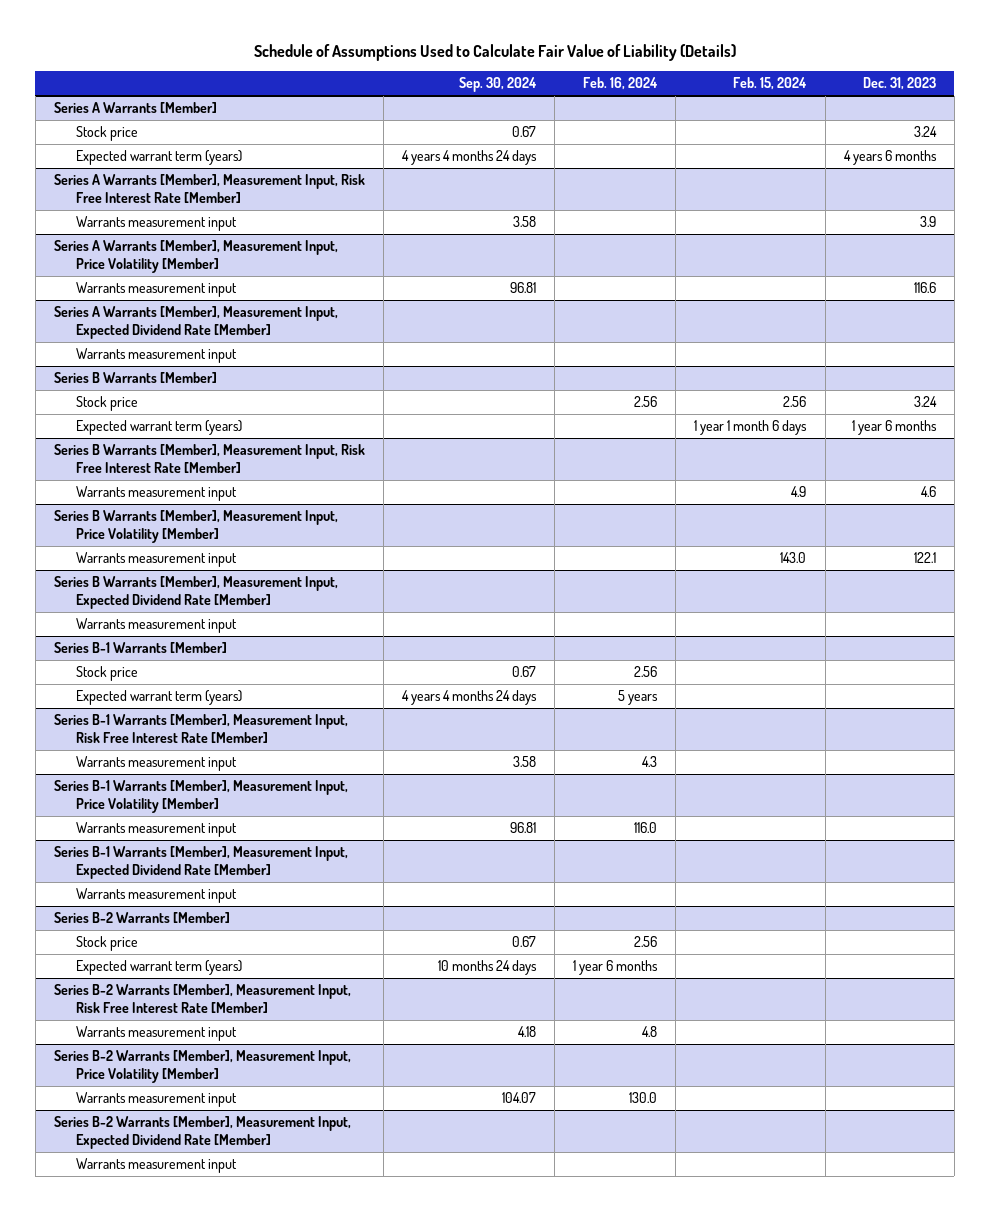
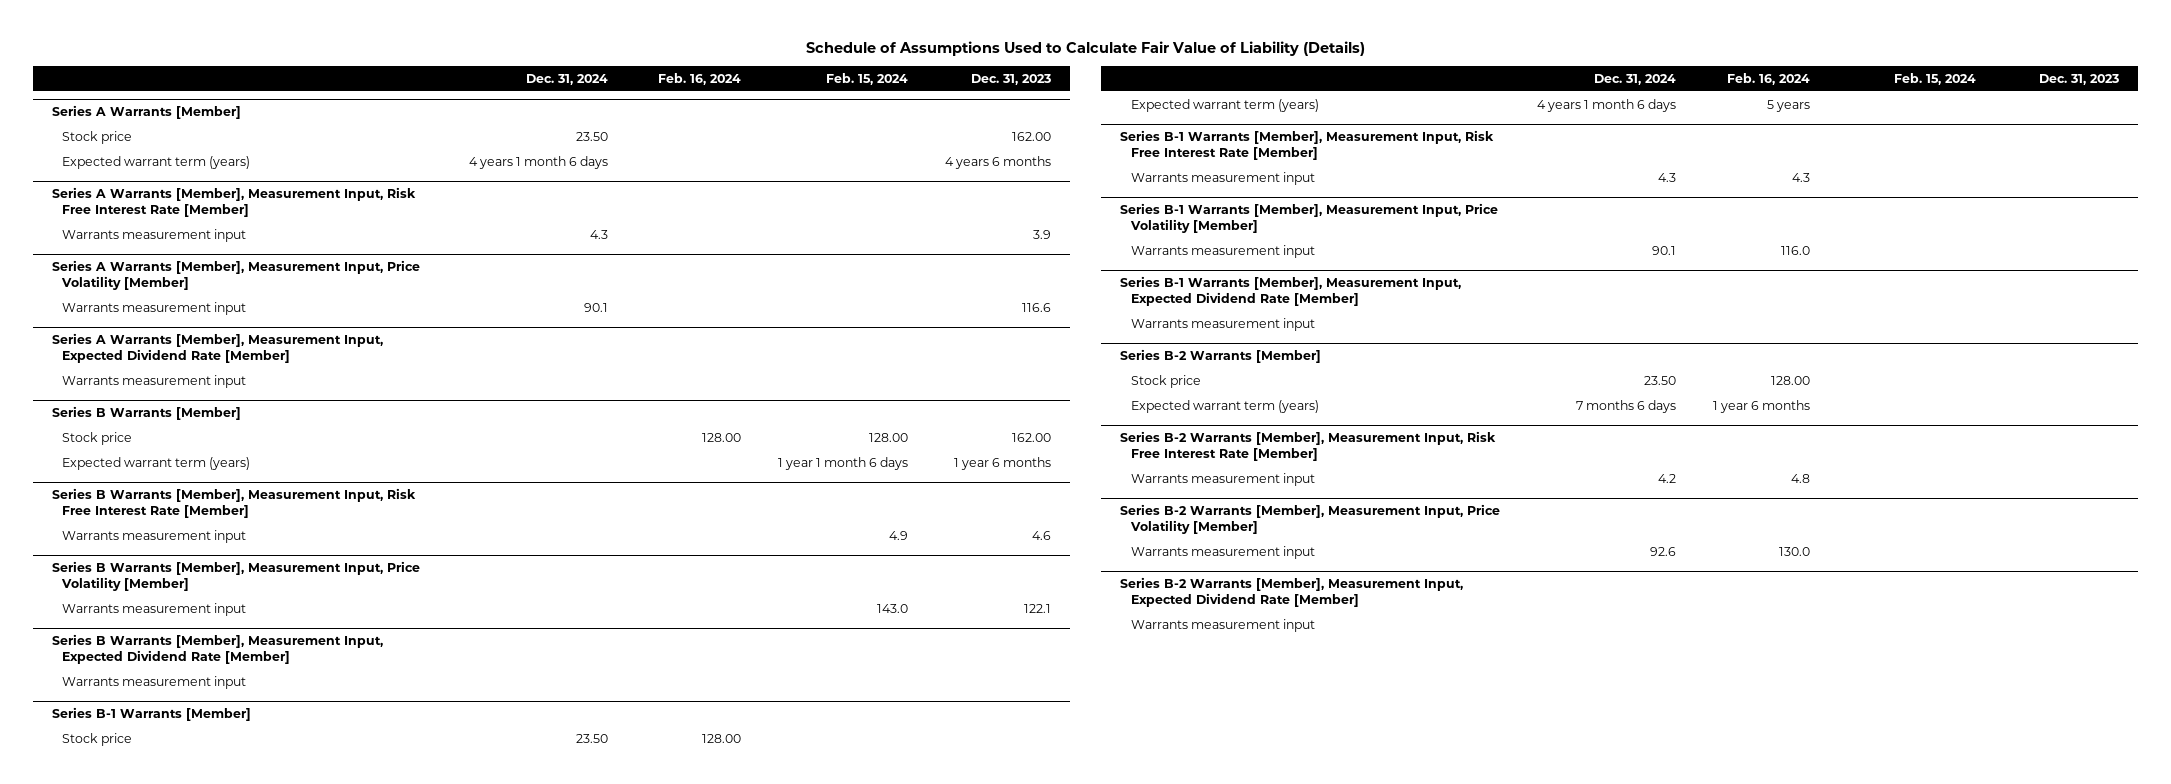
- | Sep. 30, 2024 | Feb. 16, 2024 | Feb. 15, 2024 | Dec. 31, 2023
+ | Dec. 31, 2024 | Feb. 16, 2024 | Feb. 15, 2024 | Dec. 31, 2023
@ Series A Warrants [Member]
- Stock price | 0.67 | | | 3.24
+ Stock price | 23.50 | | | 162.00
@ Series B Warrants [Member]
- Stock price | | 2.56 | 2.56 | 3.24
+ Stock price | | 128.00 | 128.00 | 162.00
@ Series B-1 Warrants [Member]
- Stock price | 0.67 | 2.56 | |
+ Stock price | 23.50 | 128.00 | |
@ Series B-2 Warrants [Member]
- Stock price | 0.67 | 2.56 | |
+ Stock price | 23.50 | 128.00 | |

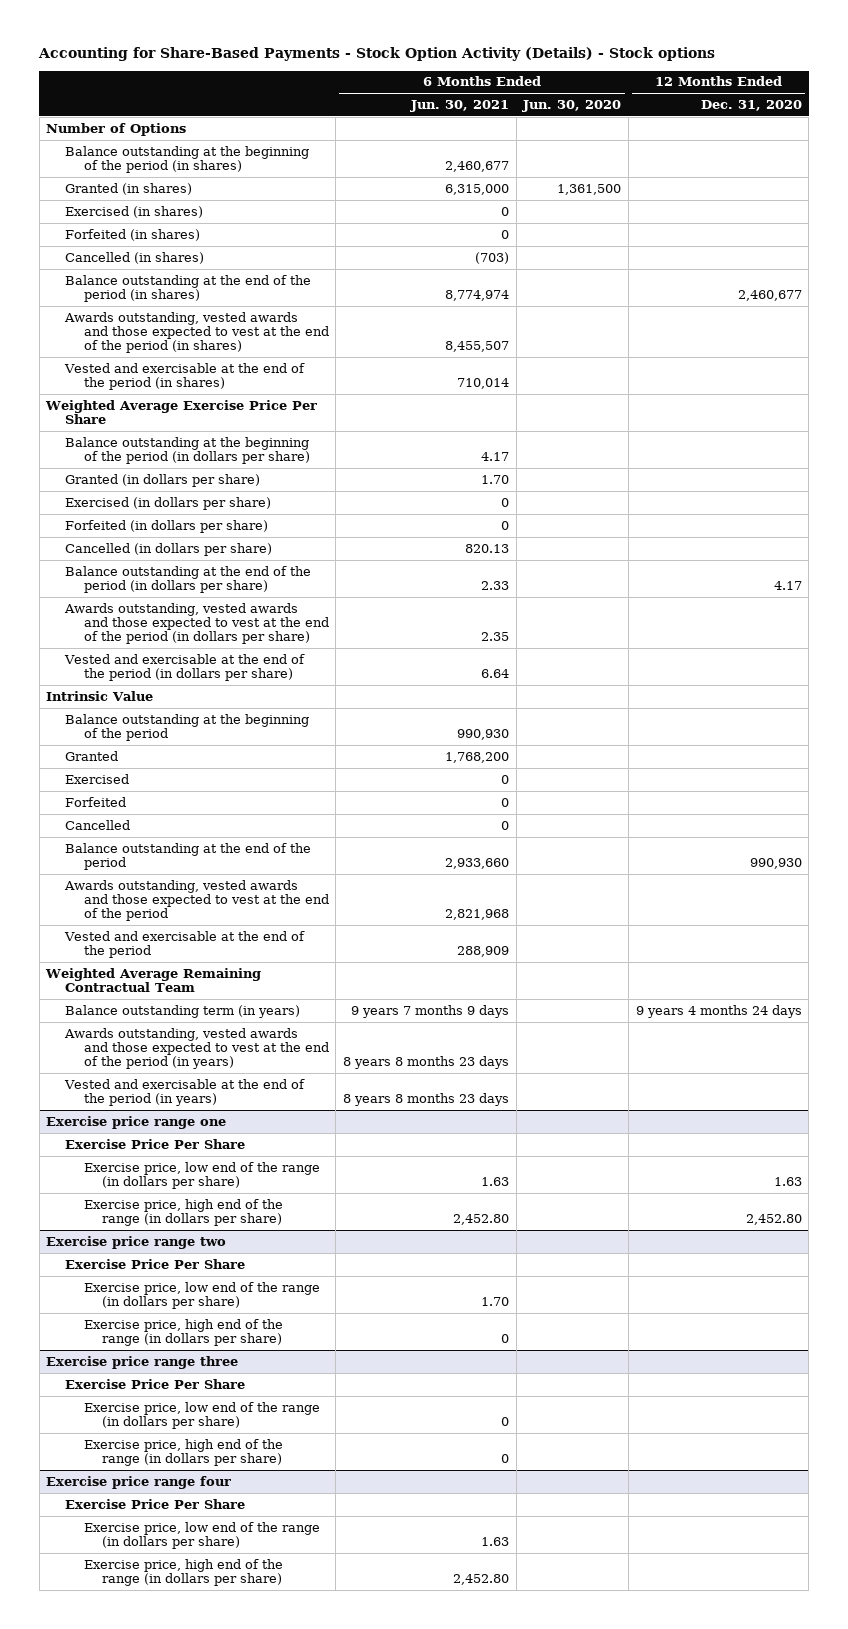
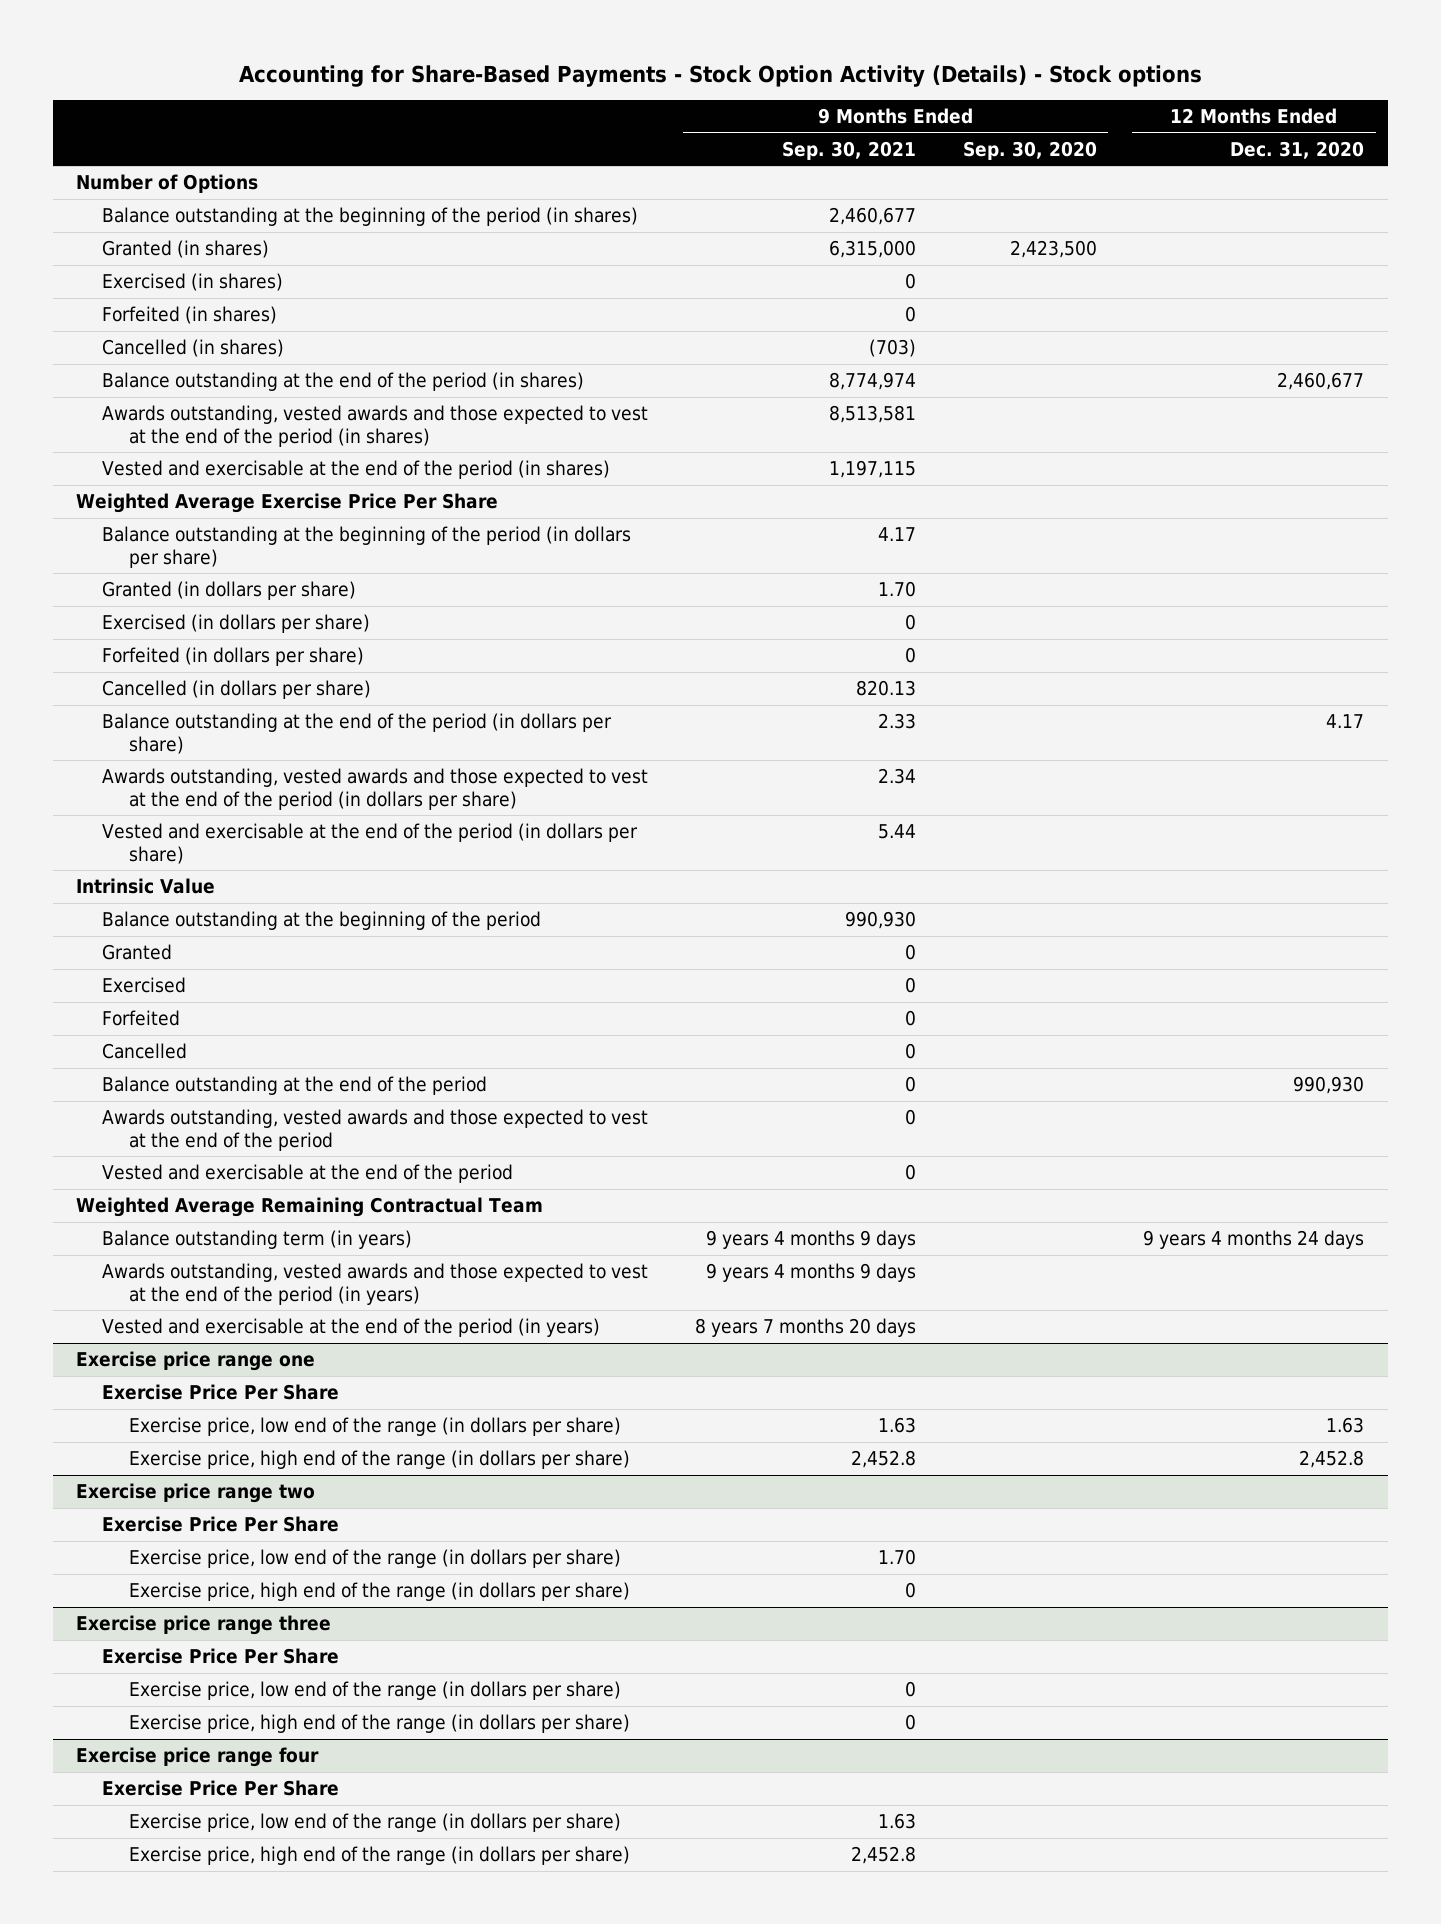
- | 6 Months Ended Jun. 30, 2021 | 6 Months Ended Jun. 30, 2020 | 12 Months Ended Dec. 31, 2020
+ | 9 Months Ended Sep. 30, 2021 | 9 Months Ended Sep. 30, 2020 | 12 Months Ended Dec. 31, 2020
@ Exercise price range one
- Exercise price, high end of the range (in dollars per share) | 2,452.80 | | 2,452.80
+ Exercise price, high end of the range (in dollars per share) | 2,452.8 | | 2,452.8

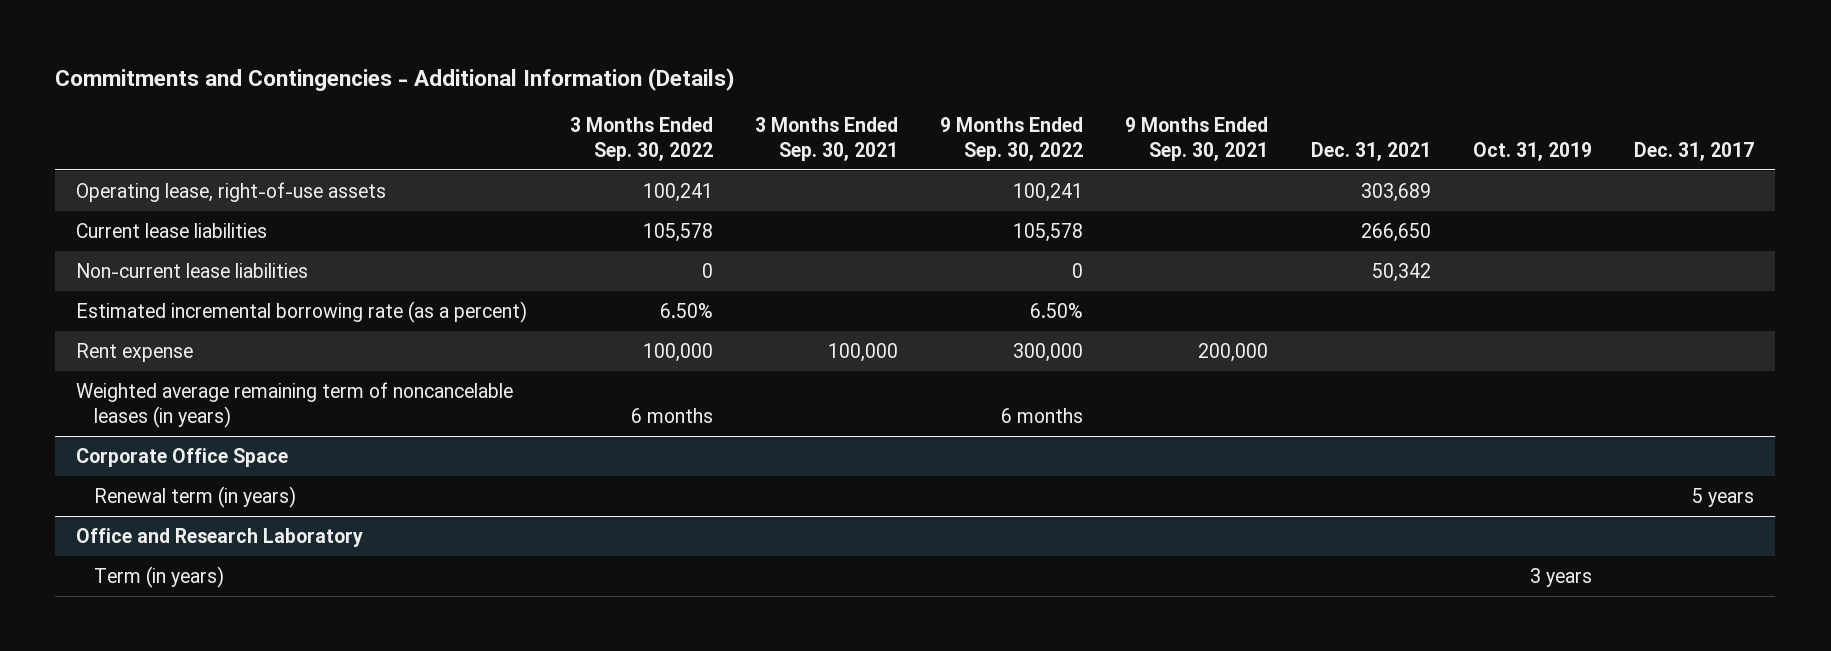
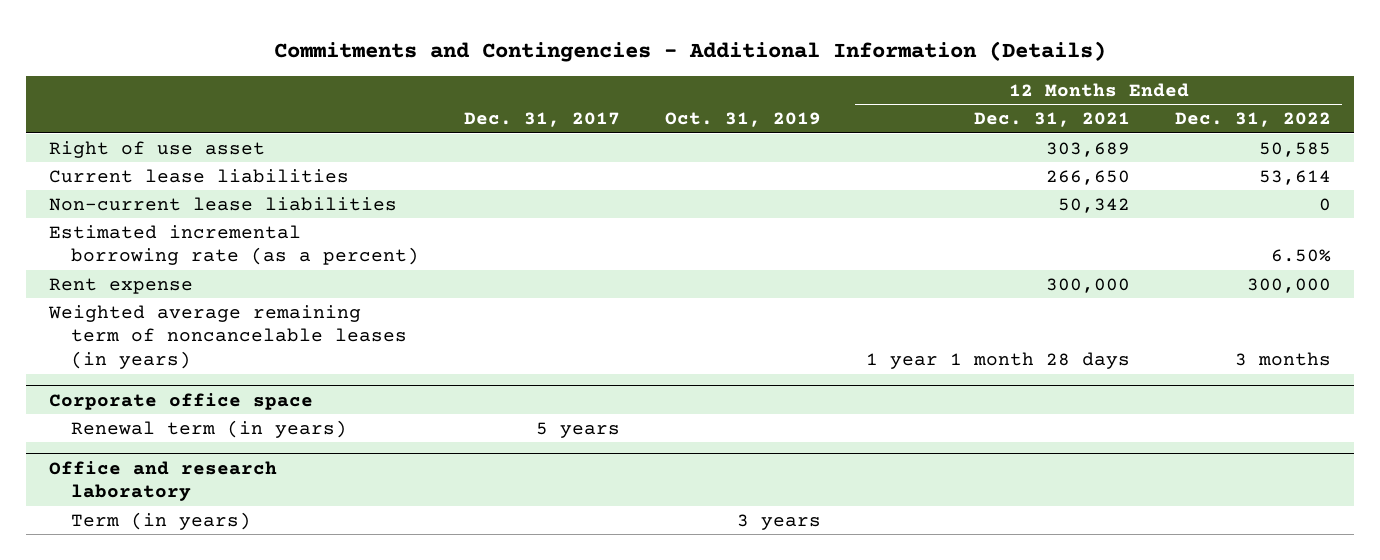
- | 3 Months Ended Sep. 30, 2022 | 3 Months Ended Sep. 30, 2021 | 9 Months Ended Sep. 30, 2022 | 9 Months Ended Sep. 30, 2021 | Dec. 31, 2021 | Oct. 31, 2019 | Dec. 31, 2017
+ | Dec. 31, 2017 | Oct. 31, 2019 | 12 Months Ended Dec. 31, 2021 | 12 Months Ended Dec. 31, 2022
- Operating lease, right-of-use assets | 100,241 | | 100,241 | | 303,689 | |
+ Right of use asset | | | 303,689 | 50,585
- Corporate Office Space
+ Corporate office space
- Office and Research Laboratory
+ Office and research laboratory

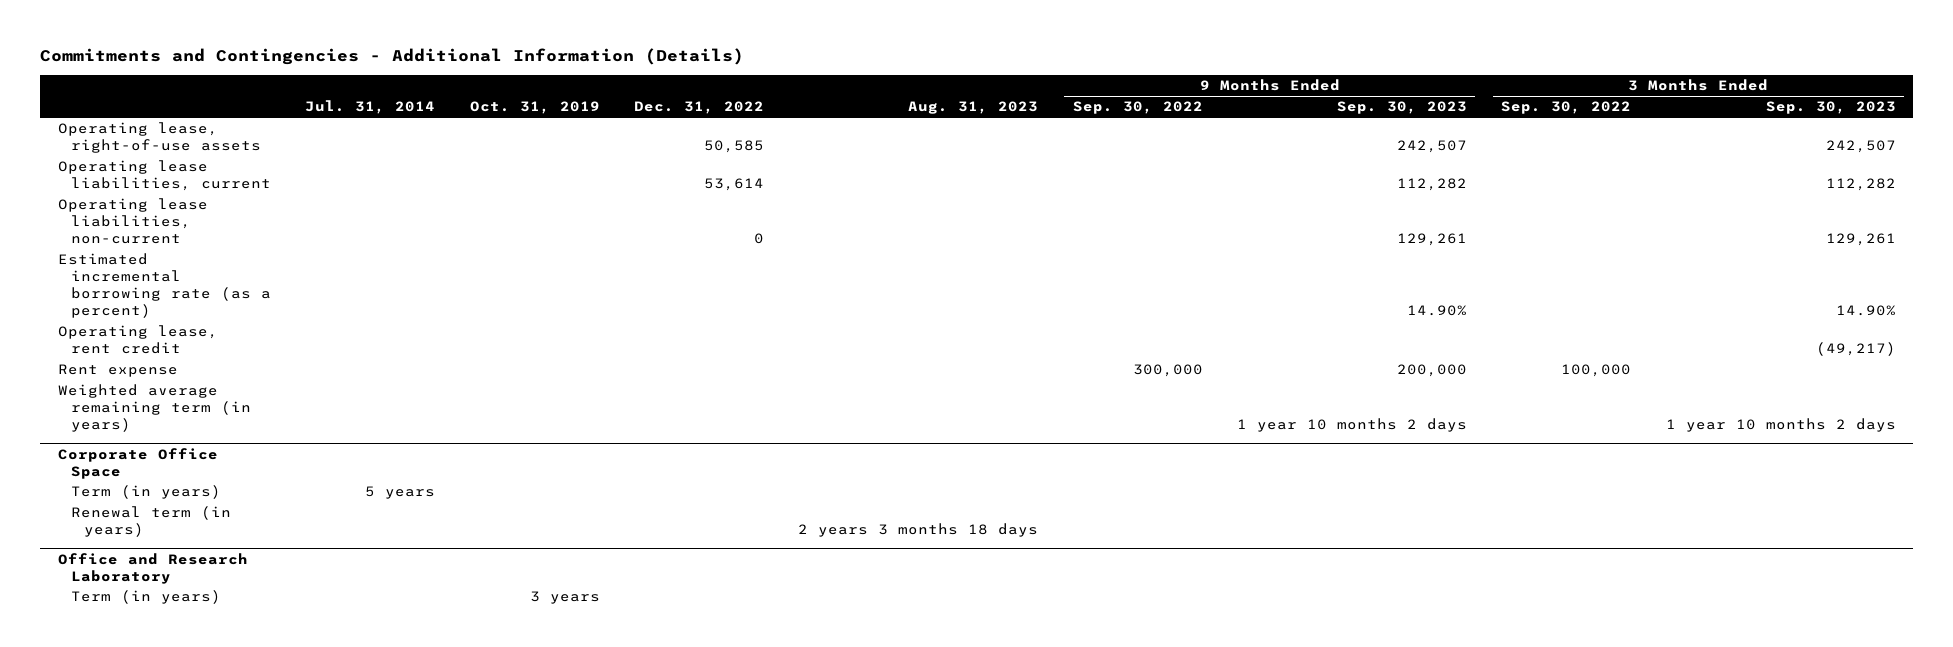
- | Dec. 31, 2017 | Oct. 31, 2019 | 12 Months Ended Dec. 31, 2021 | 12 Months Ended Dec. 31, 2022
+ | Jul. 31, 2014 | Oct. 31, 2019 | Dec. 31, 2022 | Aug. 31, 2023 | 9 Months Ended Sep. 30, 2022 | 9 Months Ended Sep. 30, 2023 | 3 Months Ended Sep. 30, 2022 | 3 Months Ended Sep. 30, 2023
- Right of use asset | | | 303,689 | 50,585
- Current lease liabilities | | | 266,650 | 53,614
- Non-current lease liabilities | | | 50,342 | 0
+ Operating lease, right-of-use assets | | | 50,585 | | | 242,507 | | 242,507
+ Operating lease liabilities, current | | | 53,614 | | | 112,282 | | 112,282
+ Operating lease liabilities, non-current | | | 0 | | | 129,261 | | 129,261
+ Operating lease, rent credit | | | | | | | | (49,217)
- Weighted average remaining term of noncancelable leases (in years) | | | 1 year 1 month 28 days | 3 months
- Corporate office space
+ Weighted average remaining term (in years) | | | | | | 1 year 10 months 2 days | | 1 year 10 months 2 days
+ Corporate Office Space
+ Term (in years) | 5 years | | | | | | |
- Office and research laboratory
+ Office and Research Laboratory

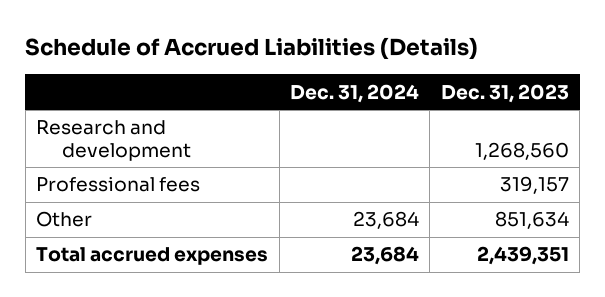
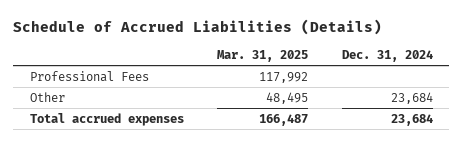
- | Dec. 31, 2024 | Dec. 31, 2023
+ | Mar. 31, 2025 | Dec. 31, 2024
- Research and development | | 1,268,560
- Professional fees | | 319,157
+ Professional Fees | 117,992 |

